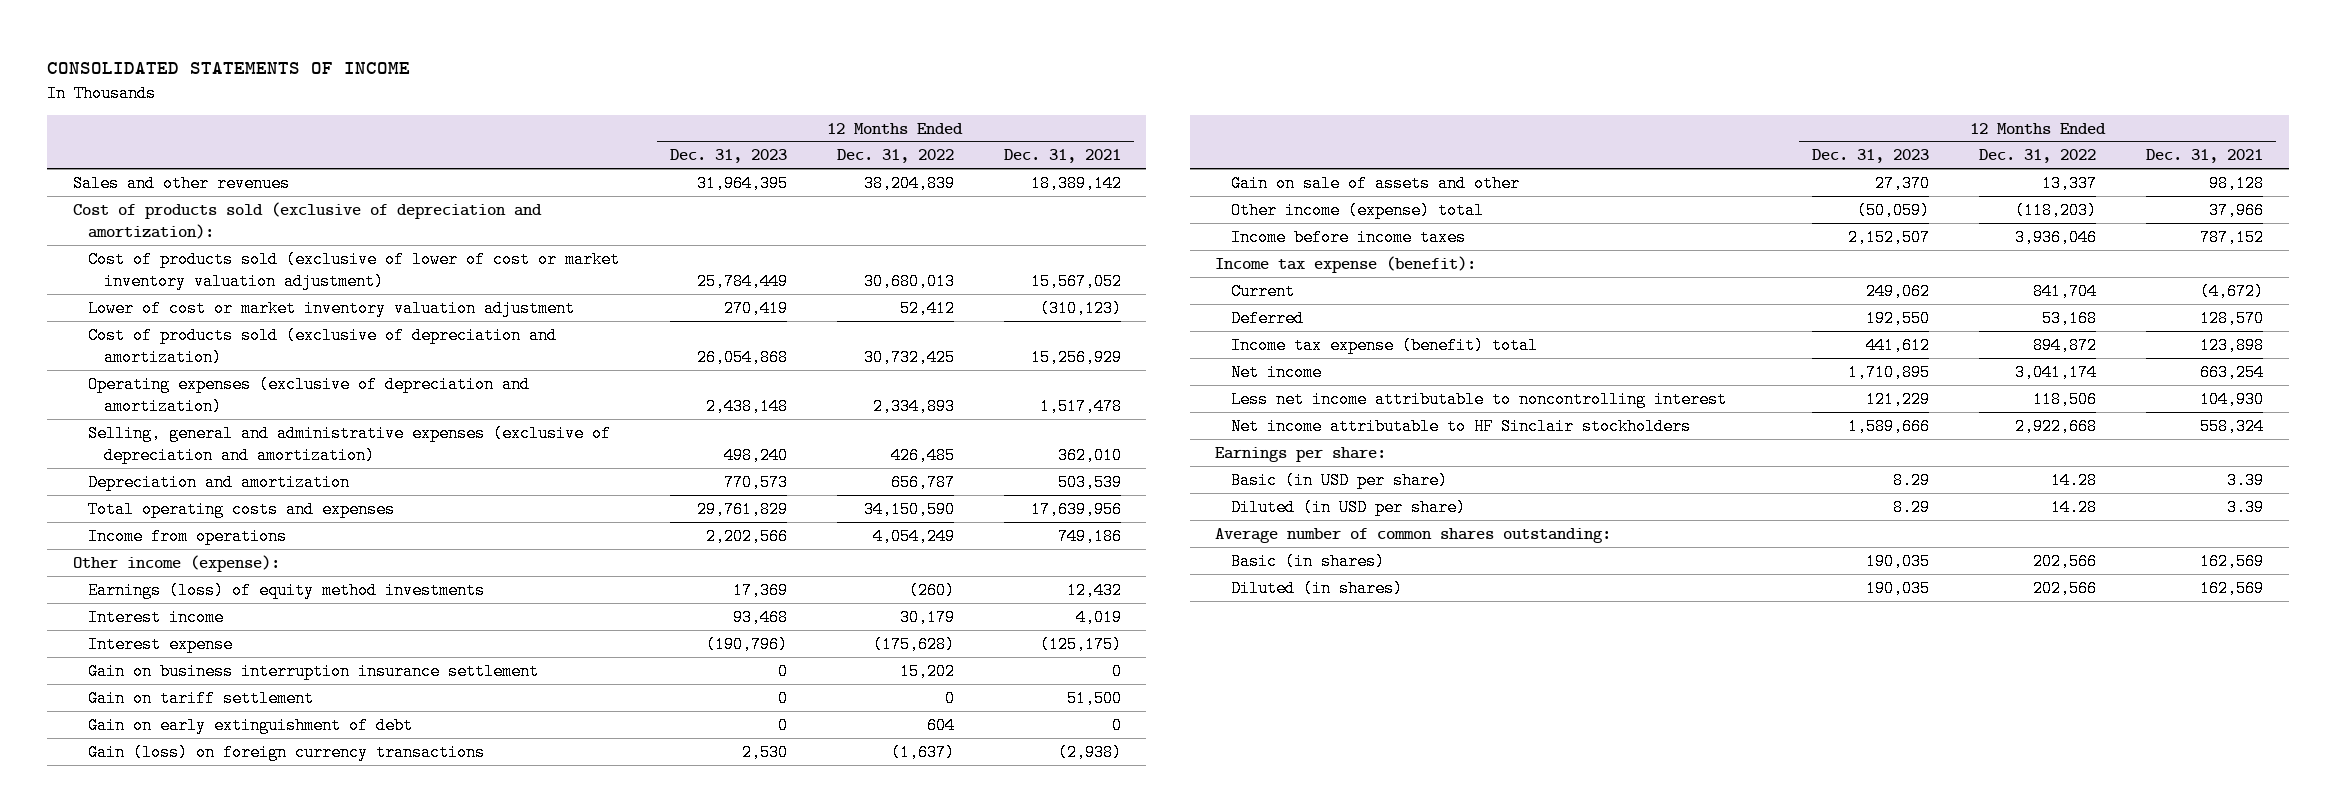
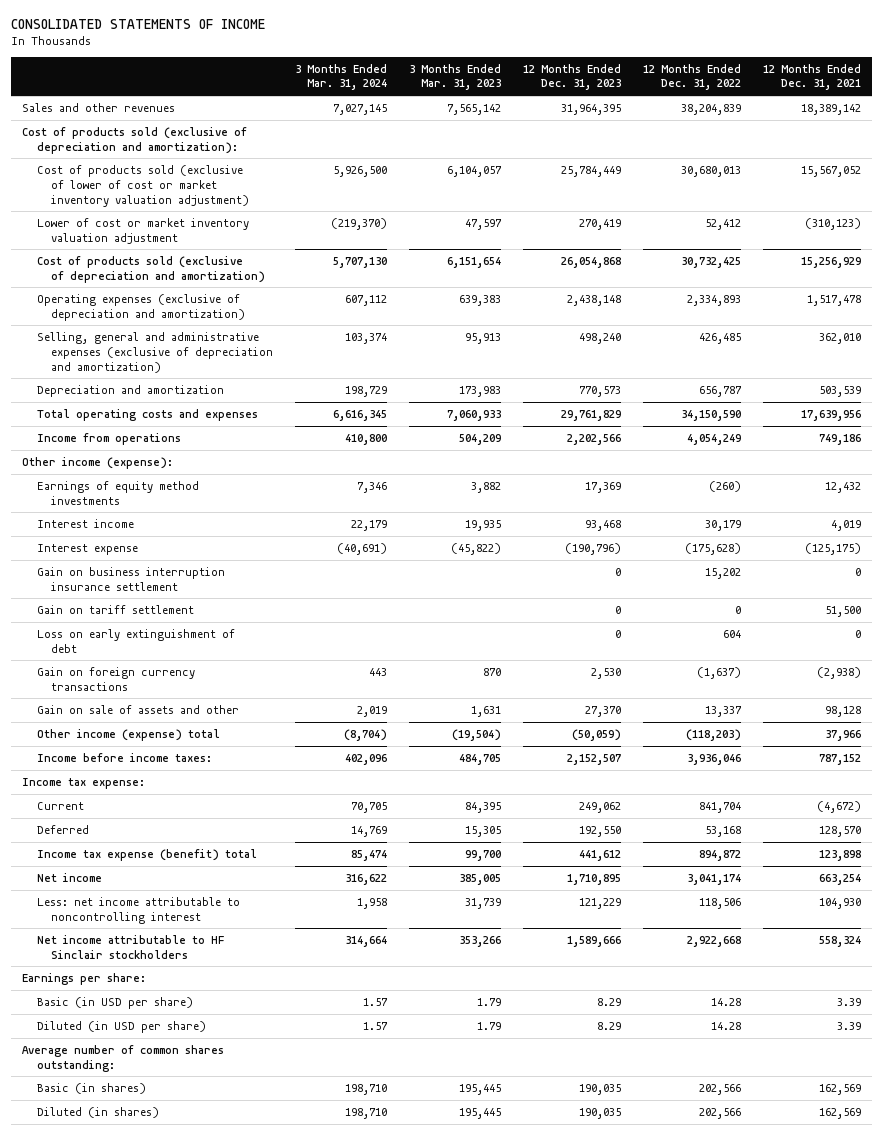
- | 12 Months Ended Dec. 31, 2023 | 12 Months Ended Dec. 31, 2022 | 12 Months Ended Dec. 31, 2021
+ | 3 Months Ended Mar. 31, 2024 | 3 Months Ended Mar. 31, 2023 | 12 Months Ended Dec. 31, 2023 | 12 Months Ended Dec. 31, 2022 | 12 Months Ended Dec. 31, 2021
- Earnings (loss) of equity method investments | 17,369 | (260) | 12,432
+ Earnings of equity method investments | 7,346 | 3,882 | 17,369 | (260) | 12,432
- Gain on early extinguishment of debt | 0 | 604 | 0
- Gain (loss) on foreign currency transactions | 2,530 | (1,637) | (2,938)
+ Loss on early extinguishment of debt | | | 0 | 604 | 0
+ Gain on foreign currency transactions | 443 | 870 | 2,530 | (1,637) | (2,938)
- Income before income taxes | 2,152,507 | 3,936,046 | 787,152
- Income tax expense (benefit):
+ Income before income taxes: | 402,096 | 484,705 | 2,152,507 | 3,936,046 | 787,152
+ Income tax expense:
- Less net income attributable to noncontrolling interest | 121,229 | 118,506 | 104,930
+ Less: net income attributable to noncontrolling interest | 1,958 | 31,739 | 121,229 | 118,506 | 104,930

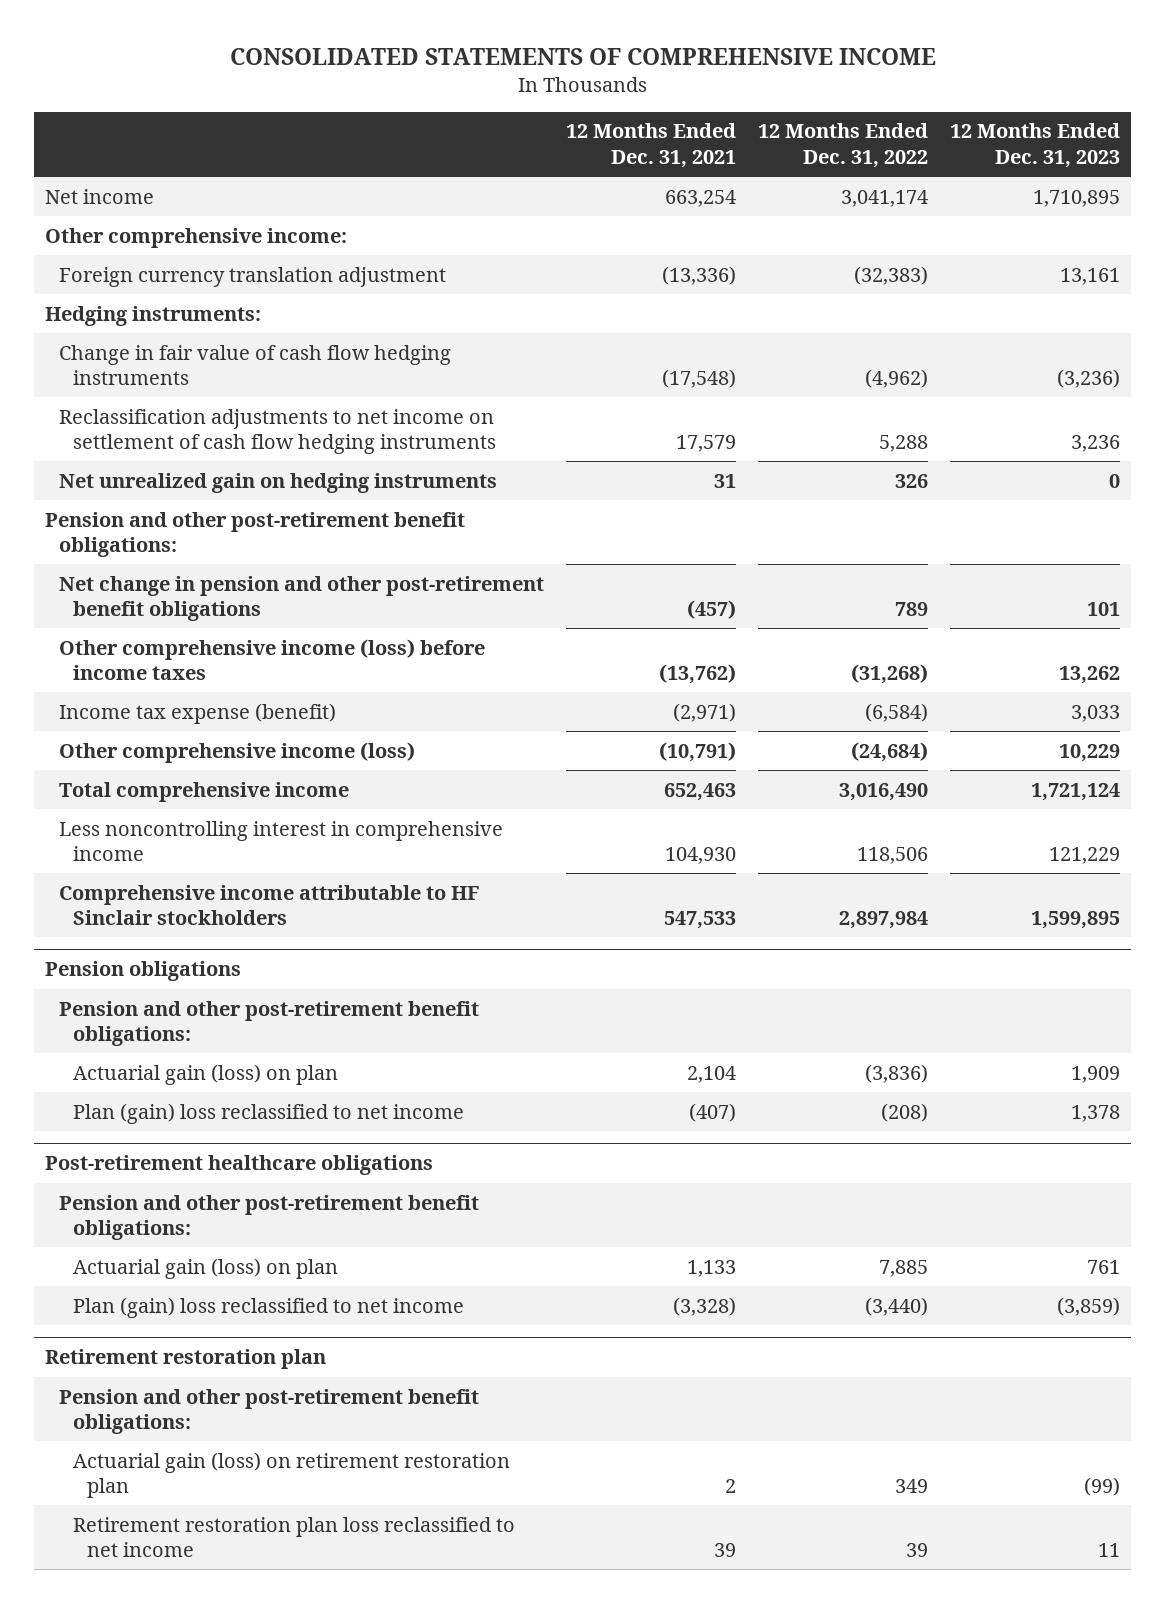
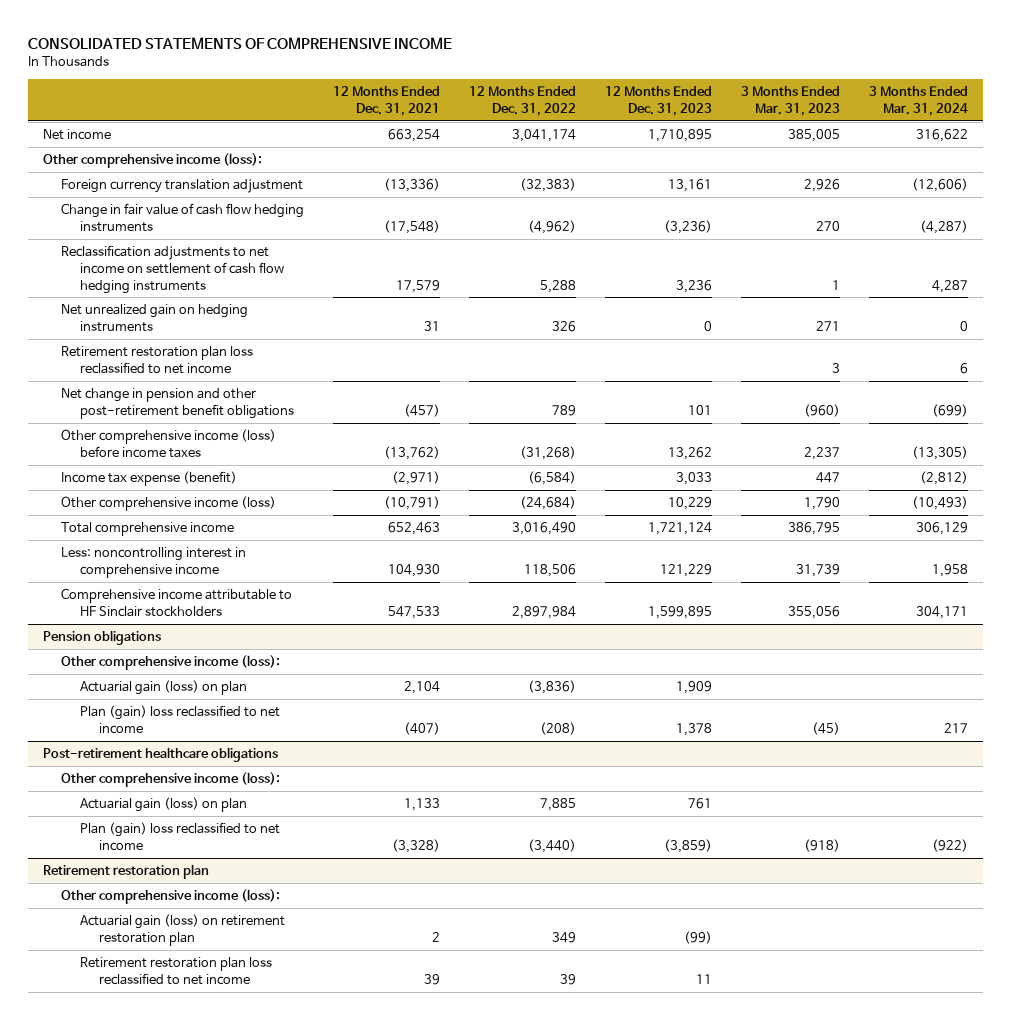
- | 12 Months Ended Dec. 31, 2021 | 12 Months Ended Dec. 31, 2022 | 12 Months Ended Dec. 31, 2023
+ | 12 Months Ended Dec. 31, 2021 | 12 Months Ended Dec. 31, 2022 | 12 Months Ended Dec. 31, 2023 | 3 Months Ended Mar. 31, 2023 | 3 Months Ended Mar. 31, 2024
- Other comprehensive income:
+ Other comprehensive income (loss):
- Hedging instruments:
- Pension and other post-retirement benefit obligations:
+ Retirement restoration plan loss reclassified to net income | | | | 3 | 6
- Less noncontrolling interest in comprehensive income | 104,930 | 118,506 | 121,229
+ Less: noncontrolling interest in comprehensive income | 104,930 | 118,506 | 121,229 | 31,739 | 1,958
@ Pension obligations
- Pension and other post-retirement benefit obligations:
+ Other comprehensive income (loss):
@ Post-retirement healthcare obligations
- Pension and other post-retirement benefit obligations:
+ Other comprehensive income (loss):
@ Retirement restoration plan
- Pension and other post-retirement benefit obligations:
+ Other comprehensive income (loss):

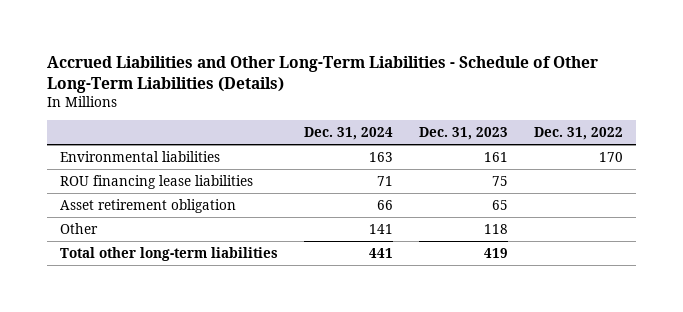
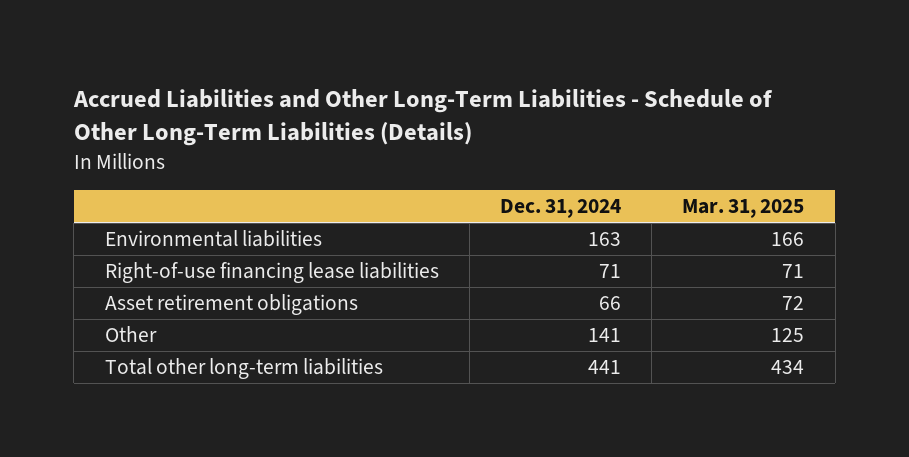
- | Dec. 31, 2024 | Dec. 31, 2023 | Dec. 31, 2022
+ | Dec. 31, 2024 | Mar. 31, 2025
- ROU financing lease liabilities | 71 | 75 |
- Asset retirement obligation | 66 | 65 |
+ Right-of-use financing lease liabilities | 71 | 71
+ Asset retirement obligations | 66 | 72

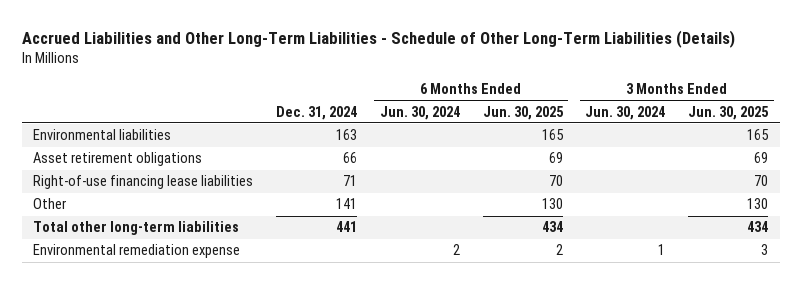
- | Dec. 31, 2024 | Mar. 31, 2025
+ | Dec. 31, 2024 | 6 Months Ended Jun. 30, 2024 | 6 Months Ended Jun. 30, 2025 | 3 Months Ended Jun. 30, 2024 | 3 Months Ended Jun. 30, 2025
moved down: Right-of-use financing lease liabilities | 71 | | 70 | | 70
+ Environmental remediation expense | | 2 | 2 | 1 | 3

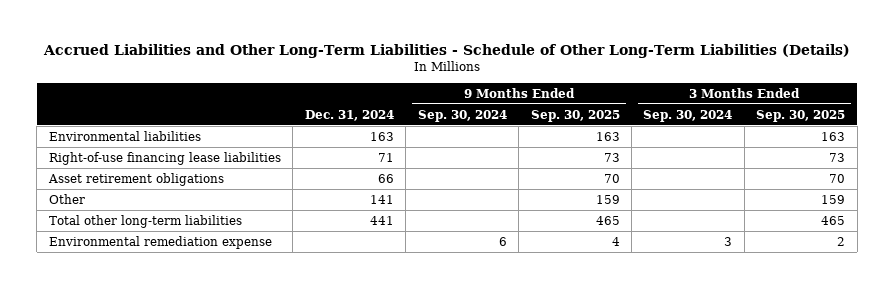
- | Dec. 31, 2024 | 6 Months Ended Jun. 30, 2024 | 6 Months Ended Jun. 30, 2025 | 3 Months Ended Jun. 30, 2024 | 3 Months Ended Jun. 30, 2025
+ | Dec. 31, 2024 | 9 Months Ended Sep. 30, 2024 | 9 Months Ended Sep. 30, 2025 | 3 Months Ended Sep. 30, 2024 | 3 Months Ended Sep. 30, 2025
moved down: Asset retirement obligations | 66 | | 70 | | 70

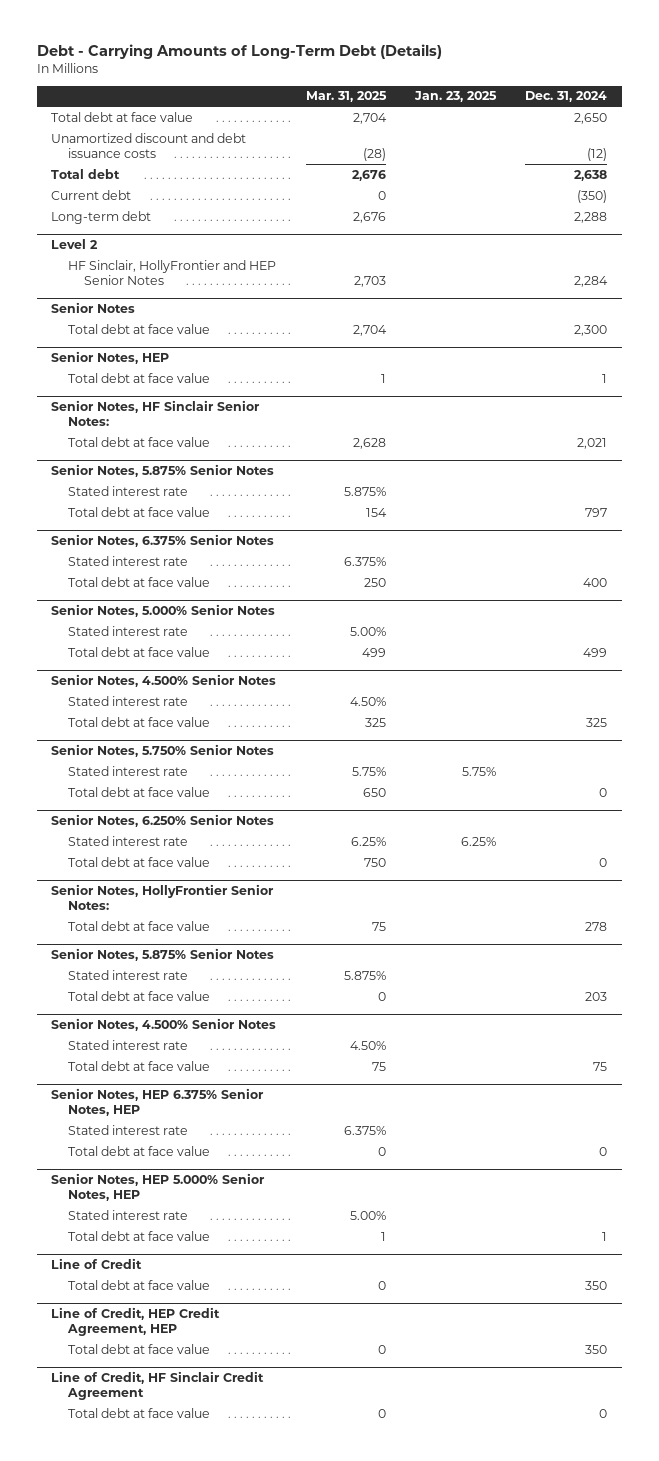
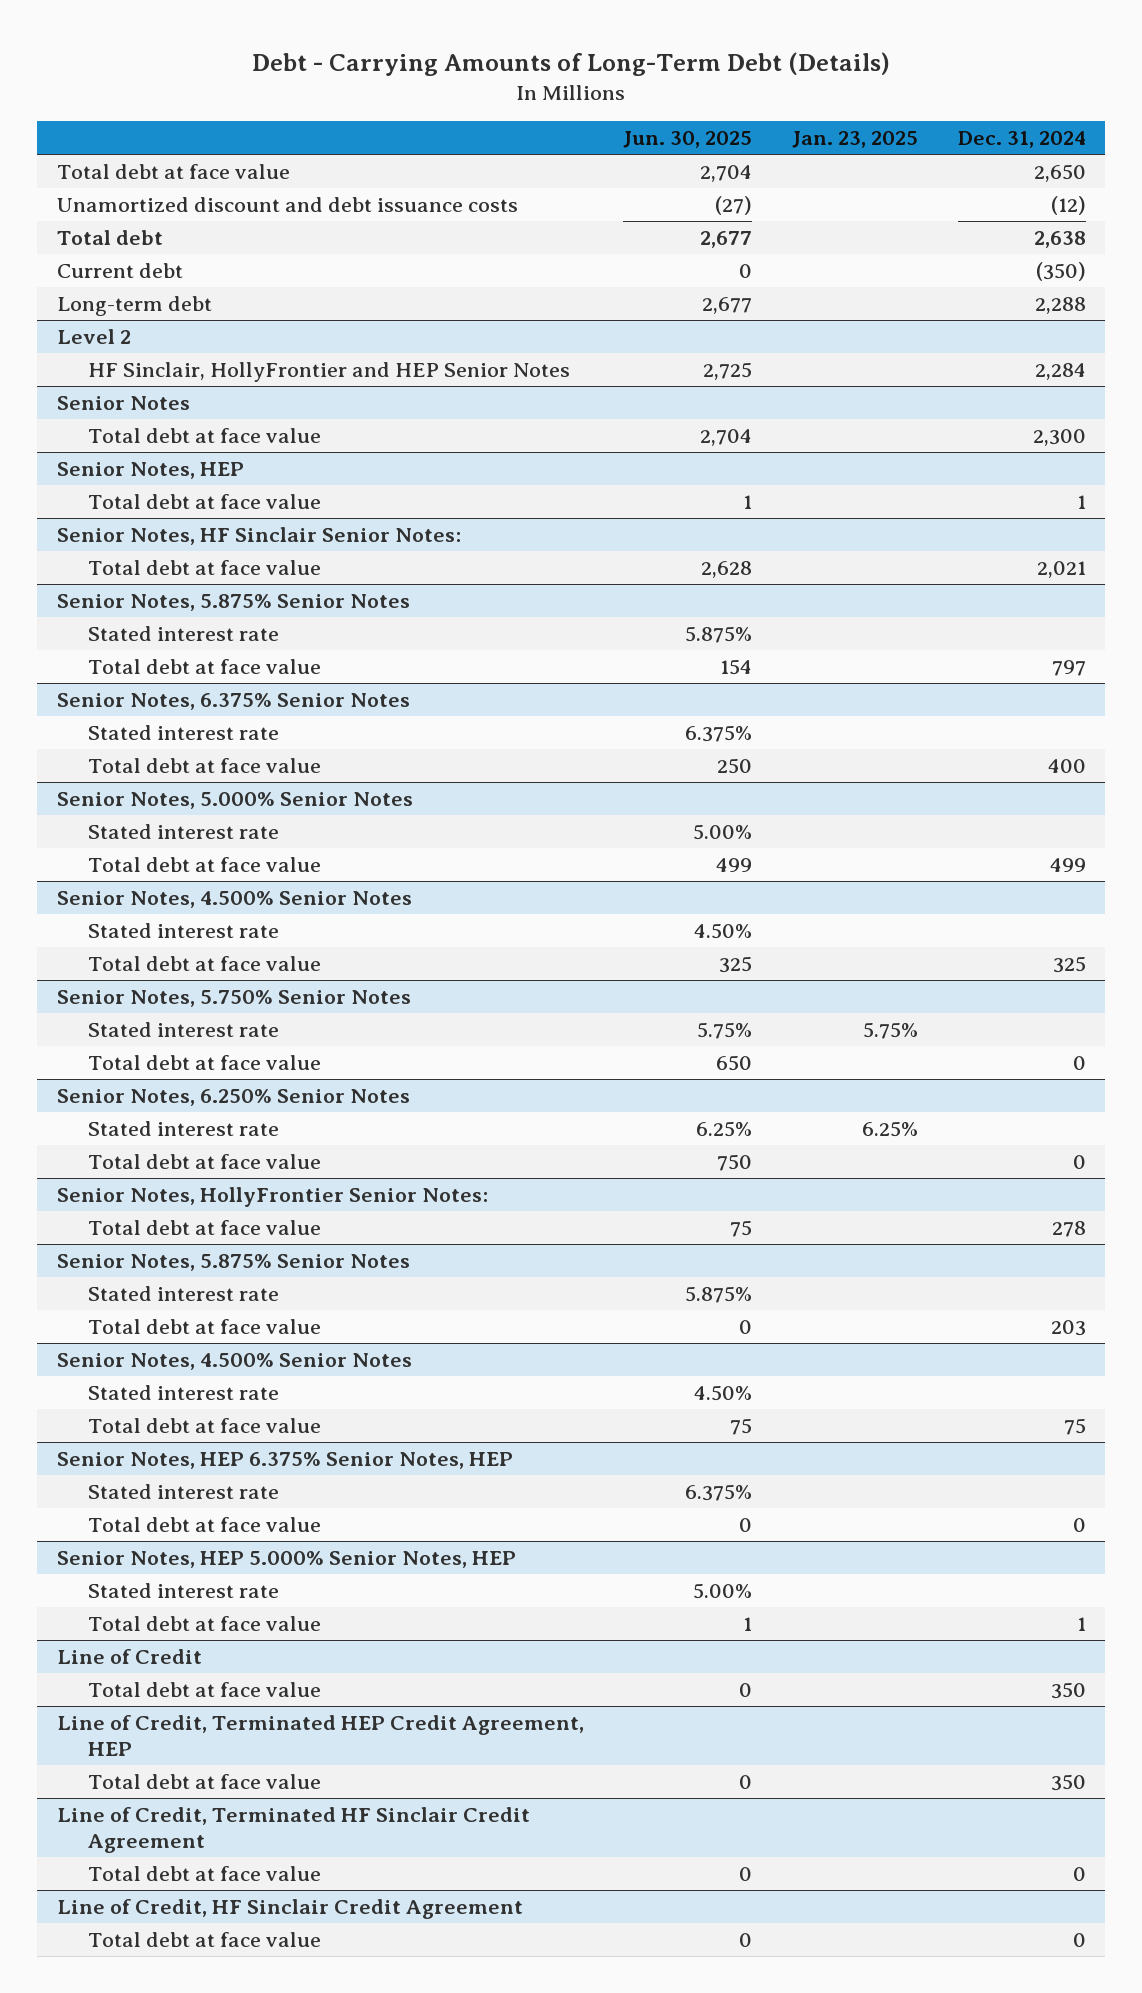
- | Mar. 31, 2025 | Jan. 23, 2025 | Dec. 31, 2024
+ | Jun. 30, 2025 | Jan. 23, 2025 | Dec. 31, 2024
- Line of Credit, HEP Credit Agreement, HEP
+ Line of Credit, Terminated HEP Credit Agreement, HEP
+ Line of Credit, Terminated HF Sinclair Credit Agreement
+ Total debt at face value | 0 | | 0

